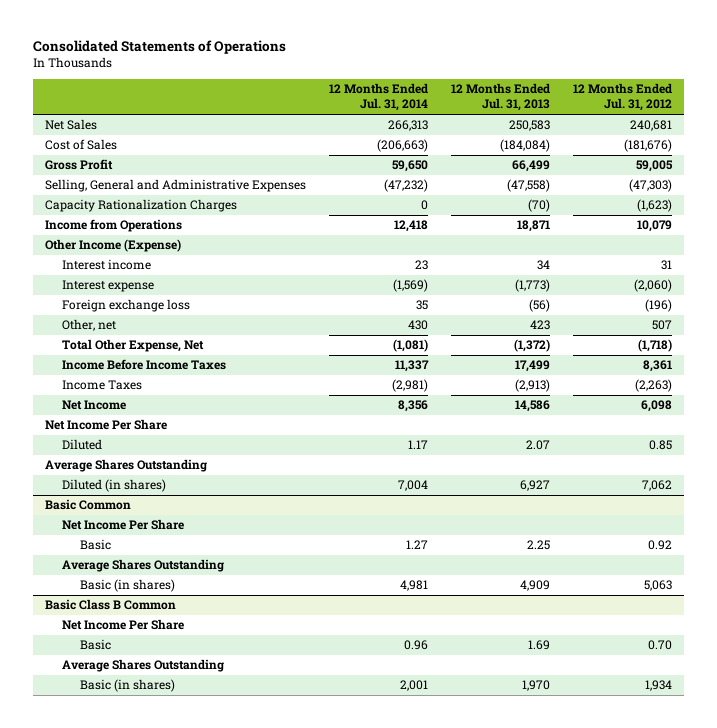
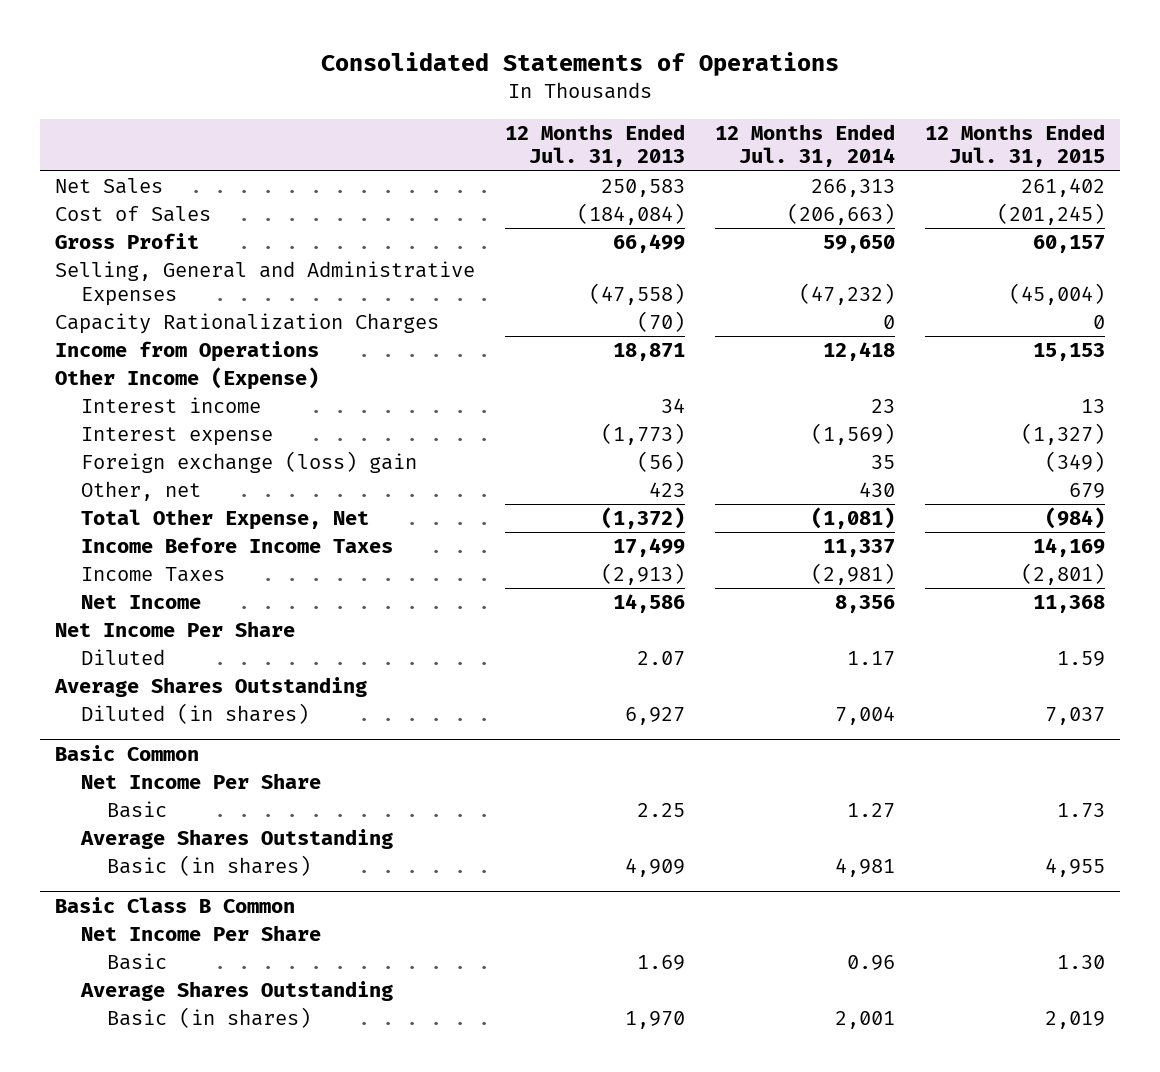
- | 12 Months Ended Jul. 31, 2014 | 12 Months Ended Jul. 31, 2013 | 12 Months Ended Jul. 31, 2012
+ | 12 Months Ended Jul. 31, 2013 | 12 Months Ended Jul. 31, 2014 | 12 Months Ended Jul. 31, 2015
- Foreign exchange loss | 35 | (56) | (196)
+ Foreign exchange (loss) gain | (56) | 35 | (349)

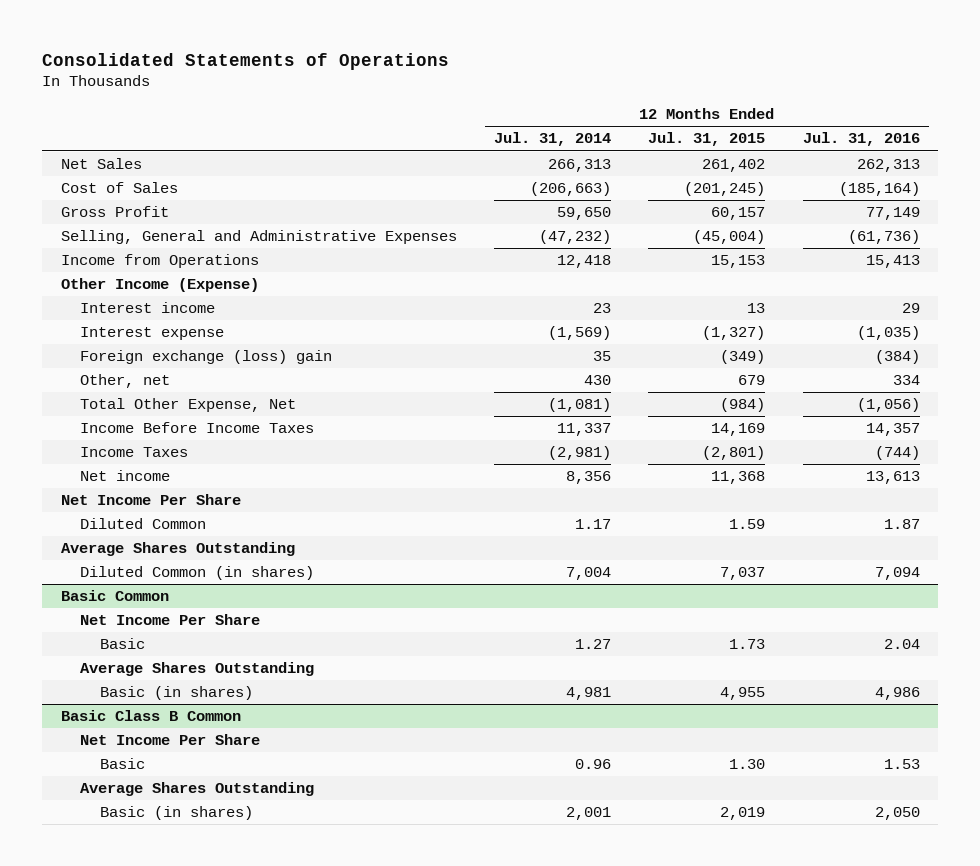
- | 12 Months Ended Jul. 31, 2013 | 12 Months Ended Jul. 31, 2014 | 12 Months Ended Jul. 31, 2015
+ | 12 Months Ended Jul. 31, 2014 | 12 Months Ended Jul. 31, 2015 | 12 Months Ended Jul. 31, 2016
- Capacity Rationalization Charges | (70) | 0 | 0
- Net Income | 14,586 | 8,356 | 11,368
+ Net income | 8,356 | 11,368 | 13,613
- Diluted | 2.07 | 1.17 | 1.59
+ Diluted Common | 1.17 | 1.59 | 1.87
- Diluted (in shares) | 6,927 | 7,004 | 7,037
+ Diluted Common (in shares) | 7,004 | 7,037 | 7,094

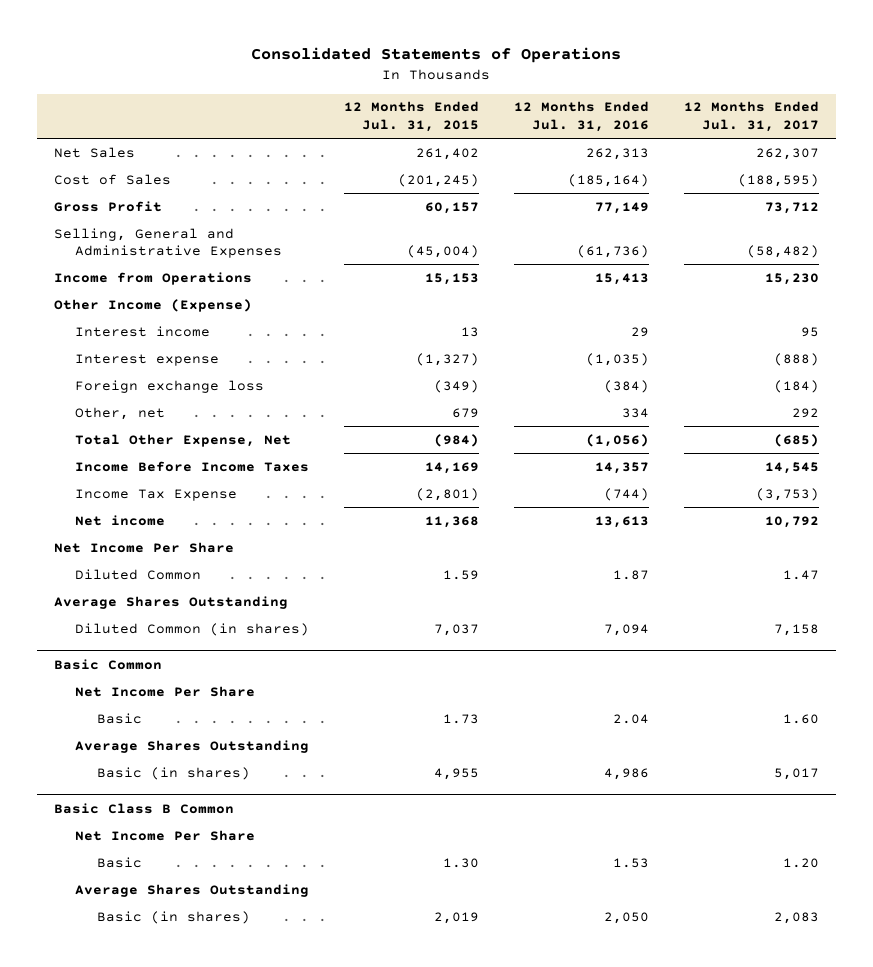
- | 12 Months Ended Jul. 31, 2014 | 12 Months Ended Jul. 31, 2015 | 12 Months Ended Jul. 31, 2016
+ | 12 Months Ended Jul. 31, 2015 | 12 Months Ended Jul. 31, 2016 | 12 Months Ended Jul. 31, 2017
- Foreign exchange (loss) gain | 35 | (349) | (384)
+ Foreign exchange loss | (349) | (384) | (184)
- Income Taxes | (2,981) | (2,801) | (744)
+ Income Tax Expense | (2,801) | (744) | (3,753)

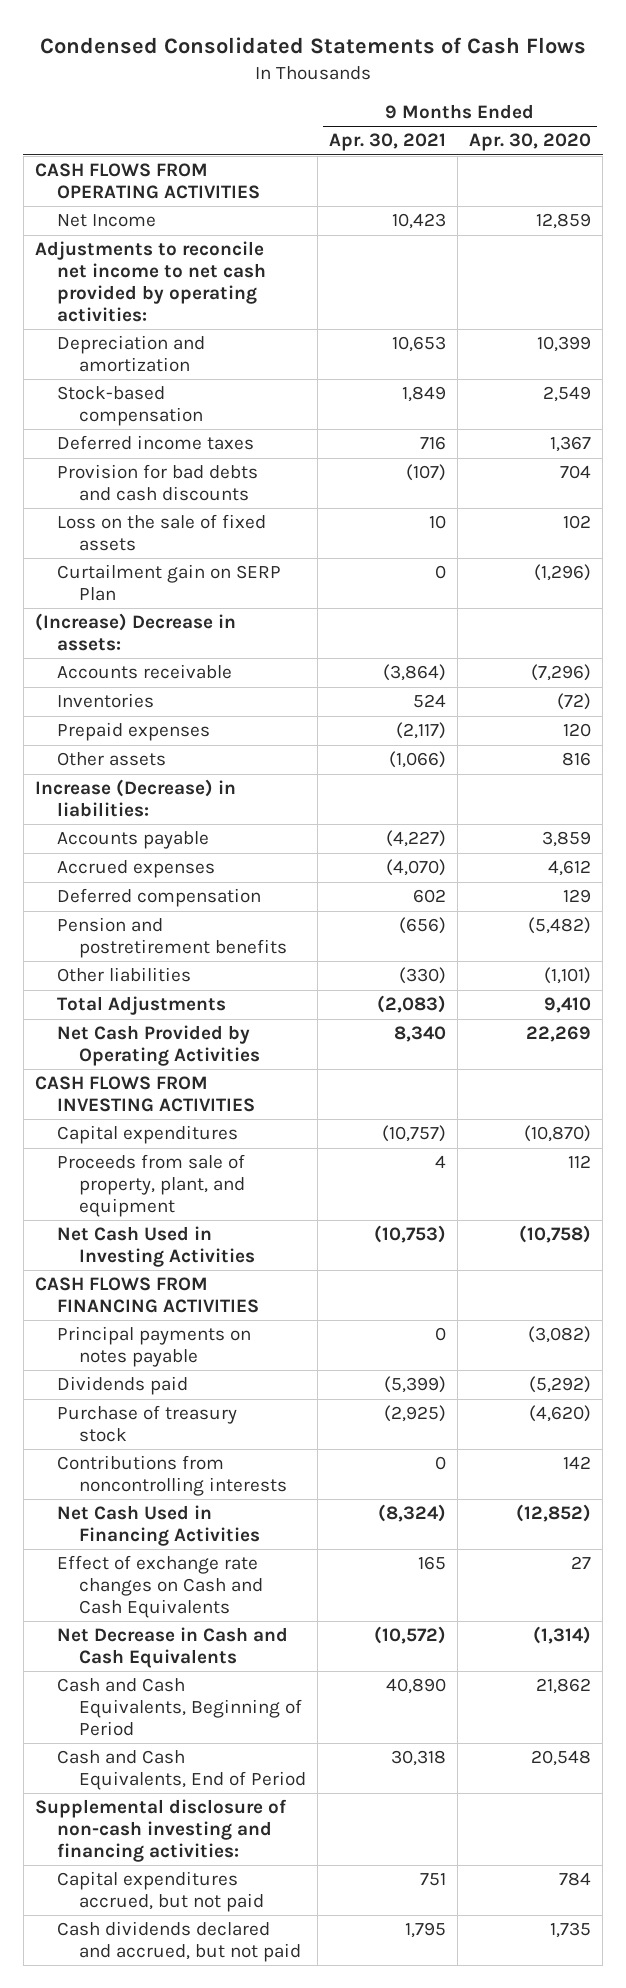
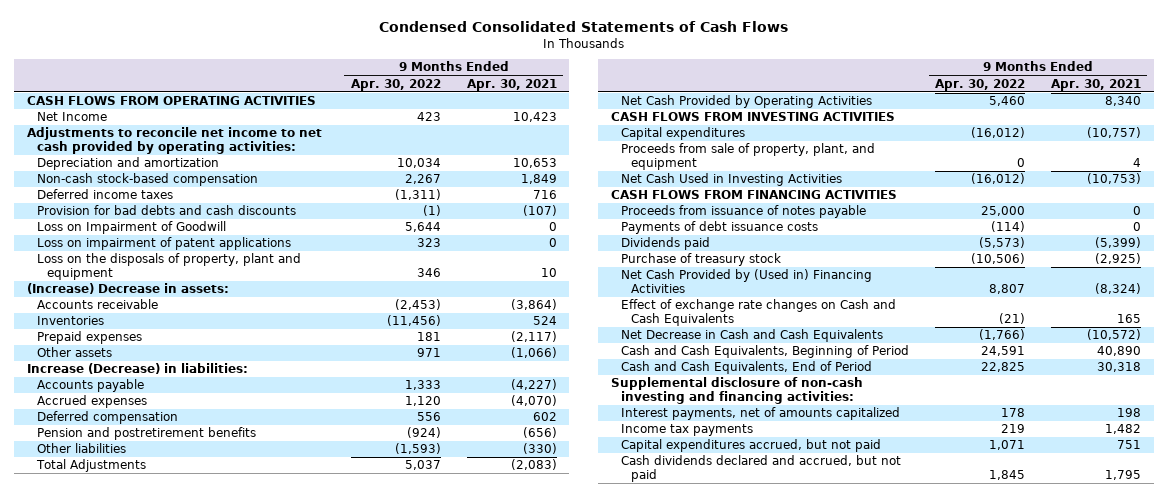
- | 9 Months Ended Apr. 30, 2021 | 9 Months Ended Apr. 30, 2020
+ | 9 Months Ended Apr. 30, 2022 | 9 Months Ended Apr. 30, 2021
- Stock-based compensation | 1,849 | 2,549
+ Non-cash stock-based compensation | 2,267 | 1,849
- Loss on the sale of fixed assets | 10 | 102
- Curtailment gain on SERP Plan | 0 | (1,296)
+ Loss on Impairment of Goodwill | 5,644 | 0
+ Loss on impairment of patent applications | 323 | 0
+ Loss on the disposals of property, plant and equipment | 346 | 10
- Principal payments on notes payable | 0 | (3,082)
+ Proceeds from issuance of notes payable | 25,000 | 0
+ Payments of debt issuance costs | (114) | 0
- Contributions from noncontrolling interests | 0 | 142
- Net Cash Used in Financing Activities | (8,324) | (12,852)
+ Net Cash Provided by (Used in) Financing Activities | 8,807 | (8,324)
+ Interest payments, net of amounts capitalized | 178 | 198
+ Income tax payments | 219 | 1,482

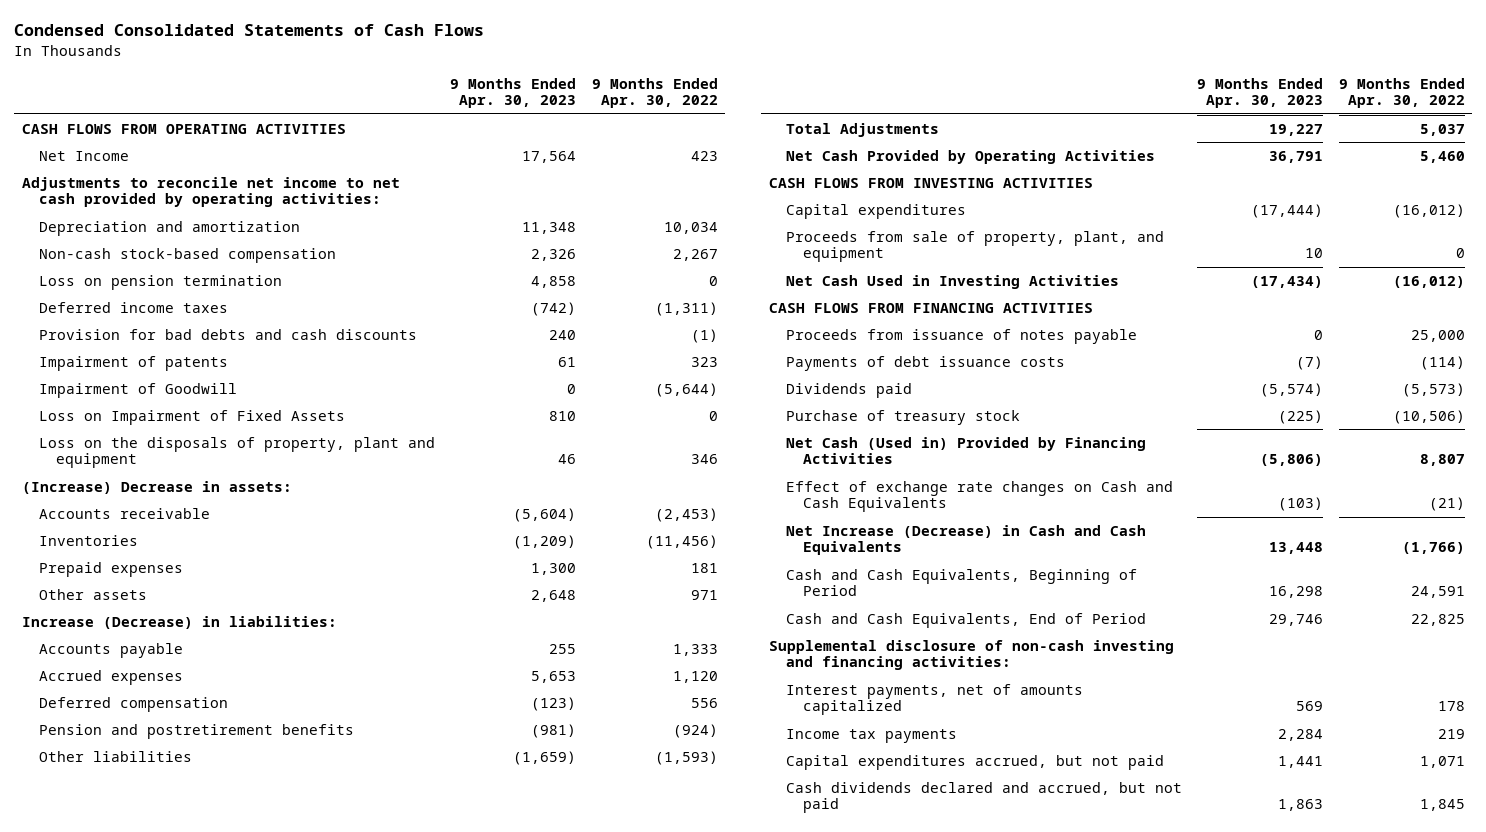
- | 9 Months Ended Apr. 30, 2022 | 9 Months Ended Apr. 30, 2021
+ | 9 Months Ended Apr. 30, 2023 | 9 Months Ended Apr. 30, 2022
+ Loss on pension termination | 4,858 | 0
- Loss on Impairment of Goodwill | 5,644 | 0
- Loss on impairment of patent applications | 323 | 0
+ Impairment of patents | 61 | 323
+ Impairment of Goodwill | 0 | (5,644)
+ Loss on Impairment of Fixed Assets | 810 | 0
- Net Cash Provided by (Used in) Financing Activities | 8,807 | (8,324)
+ Net Cash (Used in) Provided by Financing Activities | (5,806) | 8,807
- Net Decrease in Cash and Cash Equivalents | (1,766) | (10,572)
+ Net Increase (Decrease) in Cash and Cash Equivalents | 13,448 | (1,766)

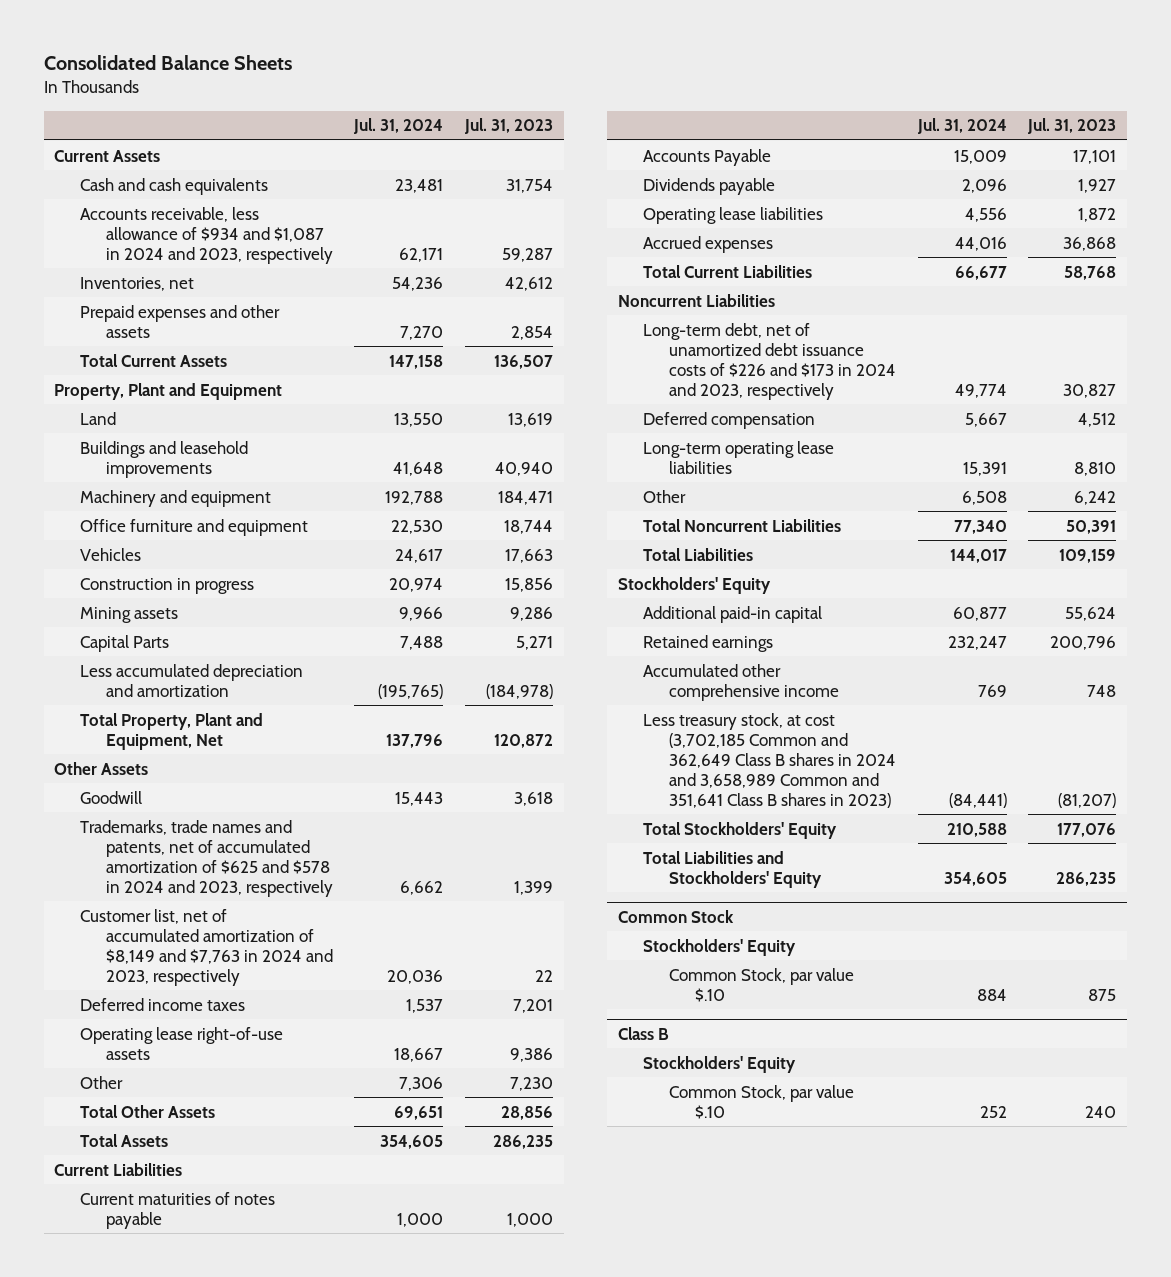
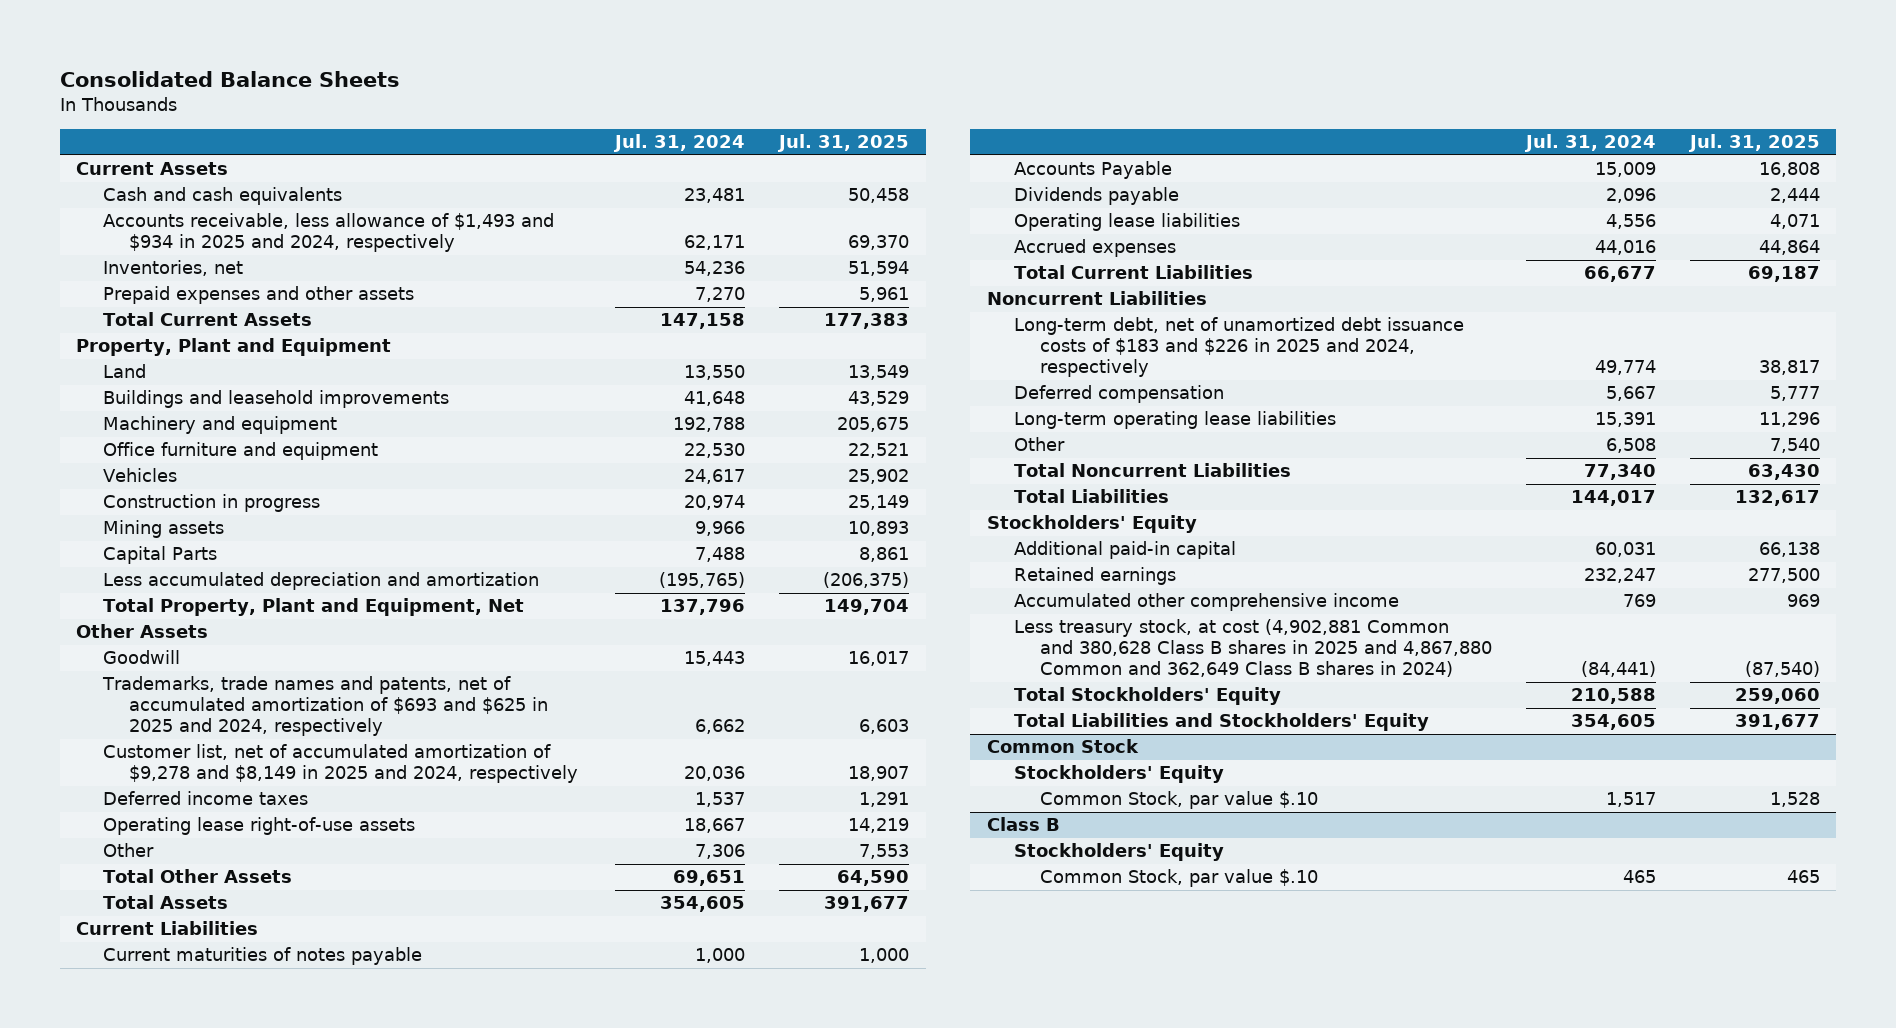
- | Jul. 31, 2024 | Jul. 31, 2023
+ | Jul. 31, 2024 | Jul. 31, 2025
- Accounts receivable, less allowance of $934 and $1,087 in 2024 and 2023, respectively | 62,171 | 59,287
+ Accounts receivable, less allowance of $1,493 and $934 in 2025 and 2024, respectively | 62,171 | 69,370
- Trademarks, trade names and patents, net of accumulated amortization of $625 and $578 in 2024 and 2023, respectively | 6,662 | 1,399
- Customer list, net of accumulated amortization of $8,149 and $7,763 in 2024 and 2023, respectively | 20,036 | 22
+ Trademarks, trade names and patents, net of accumulated amortization of $693 and $625 in 2025 and 2024, respectively | 6,662 | 6,603
+ Customer list, net of accumulated amortization of $9,278 and $8,149 in 2025 and 2024, respectively | 20,036 | 18,907
- Long-term debt, net of unamortized debt issuance costs of $226 and $173 in 2024 and 2023, respectively | 49,774 | 30,827
+ Long-term debt, net of unamortized debt issuance costs of $183 and $226 in 2025 and 2024, respectively | 49,774 | 38,817
- Additional paid-in capital | 60,877 | 55,624
+ Additional paid-in capital | 60,031 | 66,138
- Less treasury stock, at cost (3,702,185 Common and 362,649 Class B shares in 2024 and 3,658,989 Common and 351,641 Class B shares in 2023) | (84,441) | (81,207)
+ Less treasury stock, at cost (4,902,881 Common and 380,628 Class B shares in 2025 and 4,867,880 Common and 362,649 Class B shares in 2024) | (84,441) | (87,540)
@ Common Stock
- Common Stock, par value $.10 | 884 | 875
+ Common Stock, par value $.10 | 1,517 | 1,528
@ Class B
- Common Stock, par value $.10 | 252 | 240
+ Common Stock, par value $.10 | 465 | 465

